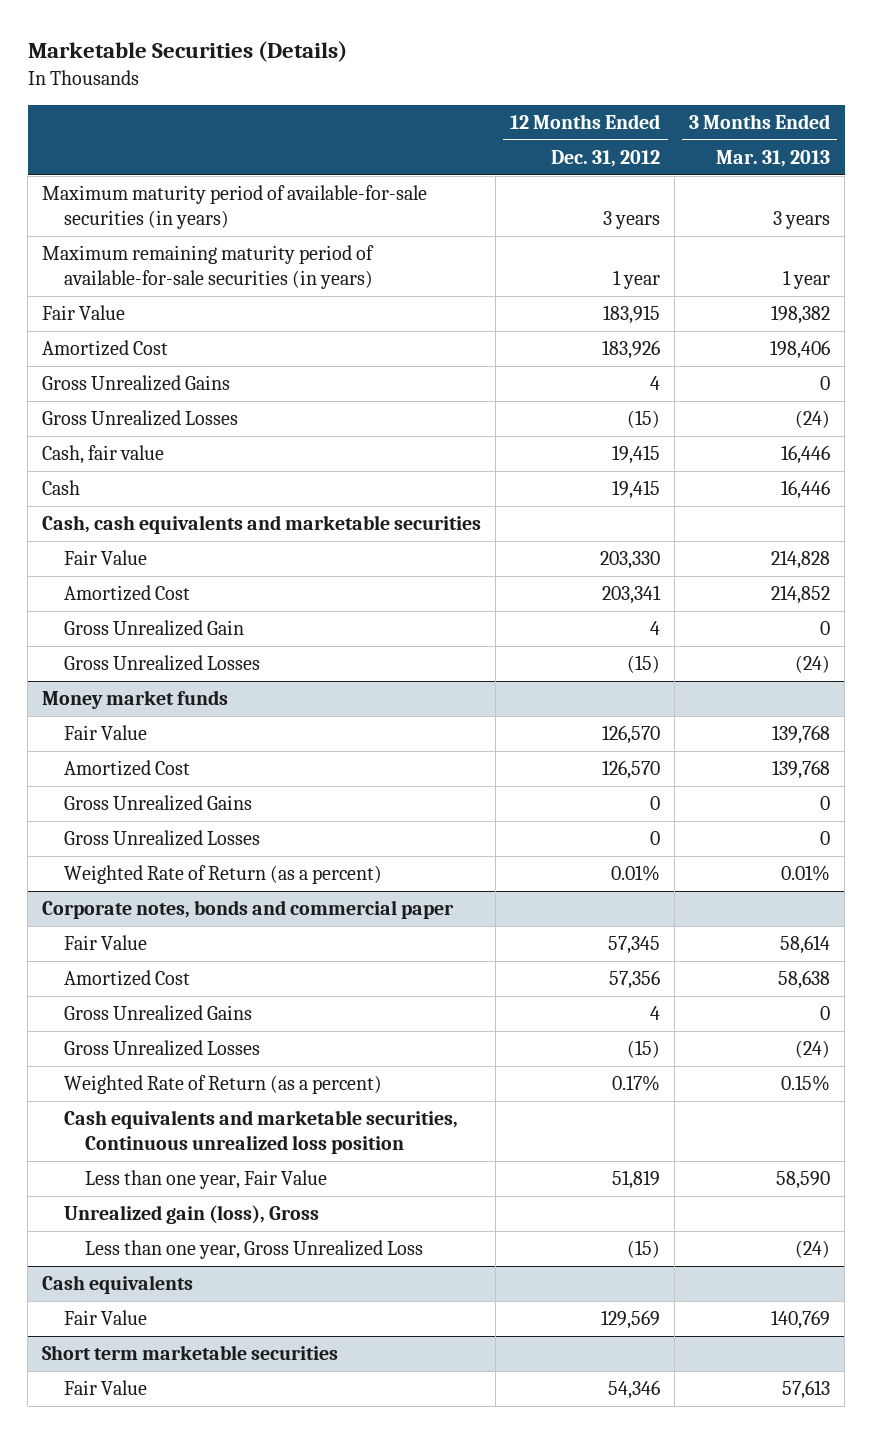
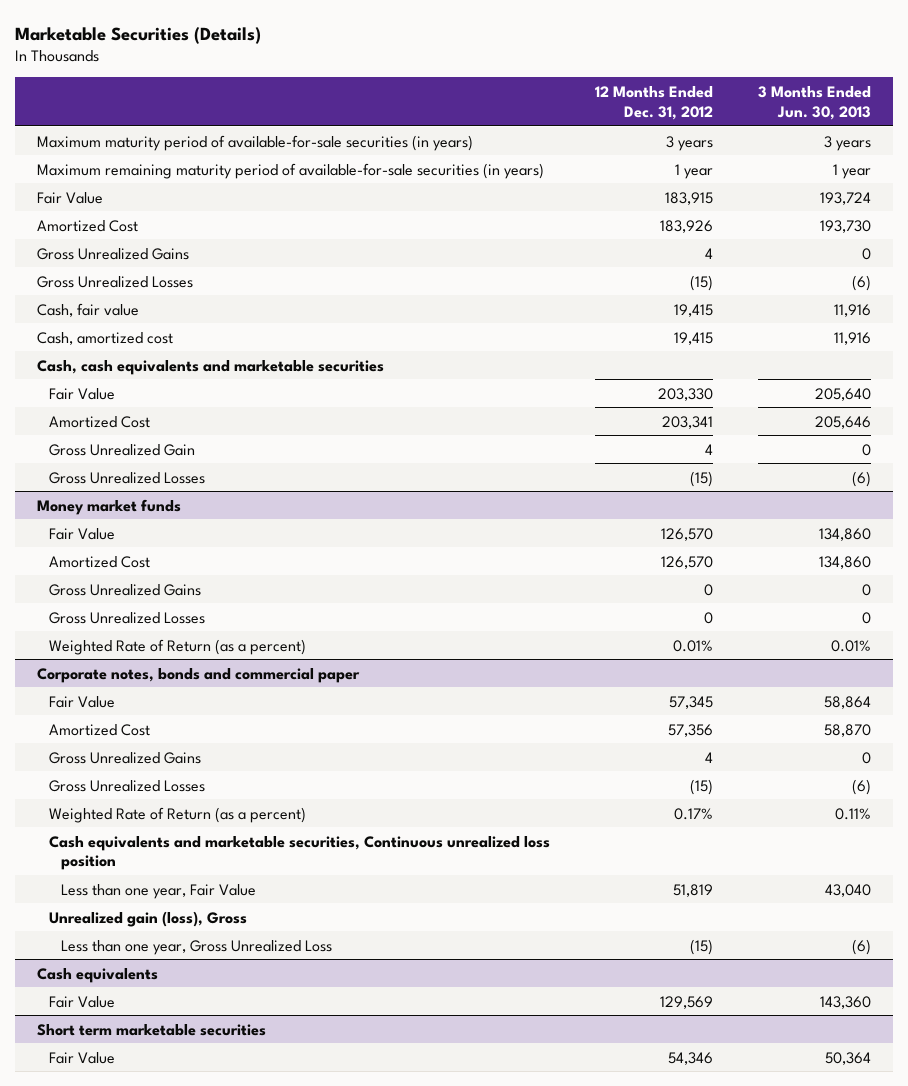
- | 12 Months Ended Dec. 31, 2012 | 3 Months Ended Mar. 31, 2013
+ | 12 Months Ended Dec. 31, 2012 | 3 Months Ended Jun. 30, 2013
- Cash | 19,415 | 16,446
+ Cash, amortized cost | 19,415 | 11,916

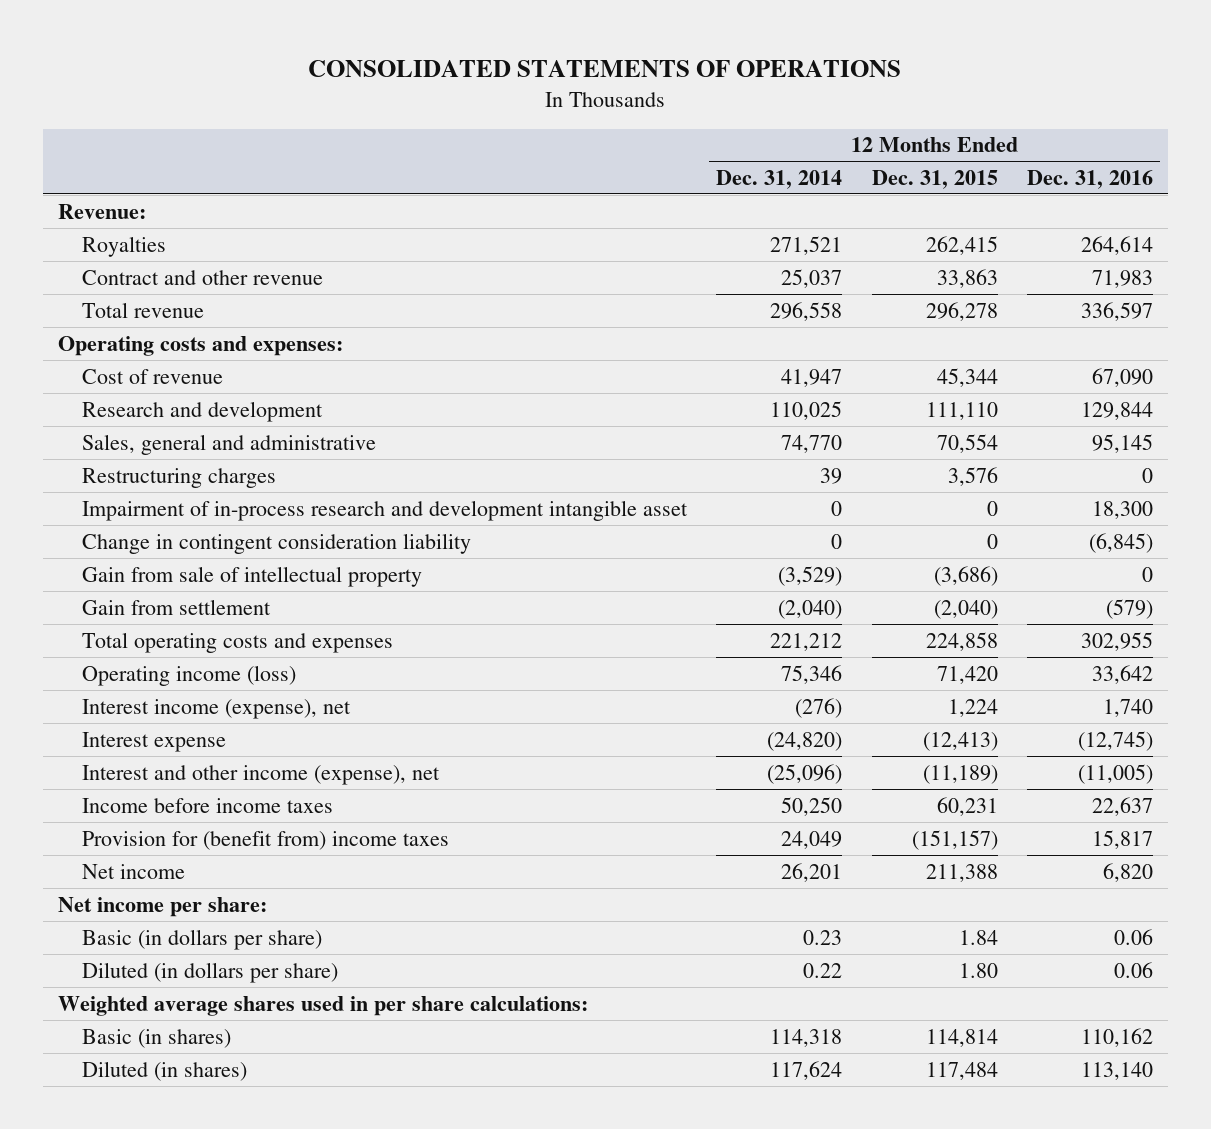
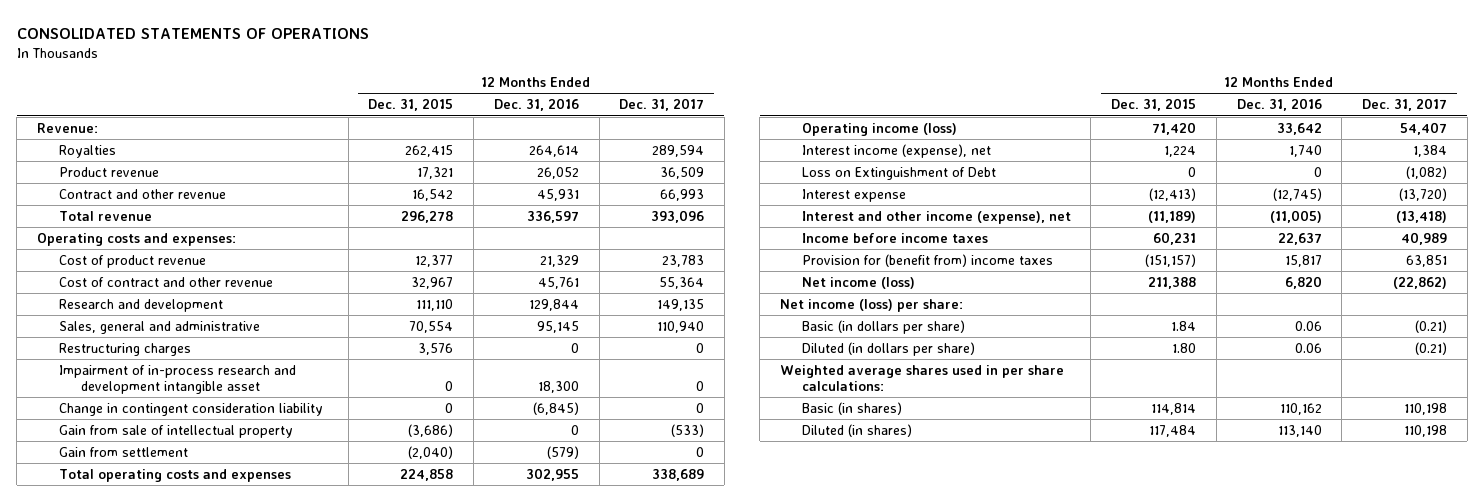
- | 12 Months Ended Dec. 31, 2014 | 12 Months Ended Dec. 31, 2015 | 12 Months Ended Dec. 31, 2016
+ | 12 Months Ended Dec. 31, 2015 | 12 Months Ended Dec. 31, 2016 | 12 Months Ended Dec. 31, 2017
- Contract and other revenue | 25,037 | 33,863 | 71,983
+ Product revenue | 17,321 | 26,052 | 36,509
+ Contract and other revenue | 16,542 | 45,931 | 66,993
- Cost of revenue | 41,947 | 45,344 | 67,090
+ Cost of product revenue | 12,377 | 21,329 | 23,783
+ Cost of contract and other revenue | 32,967 | 45,761 | 55,364
+ Loss on Extinguishment of Debt | 0 | 0 | (1,082)
- Net income | 26,201 | 211,388 | 6,820
- Net income per share:
+ Net income (loss) | 211,388 | 6,820 | (22,862)
+ Net income (loss) per share:

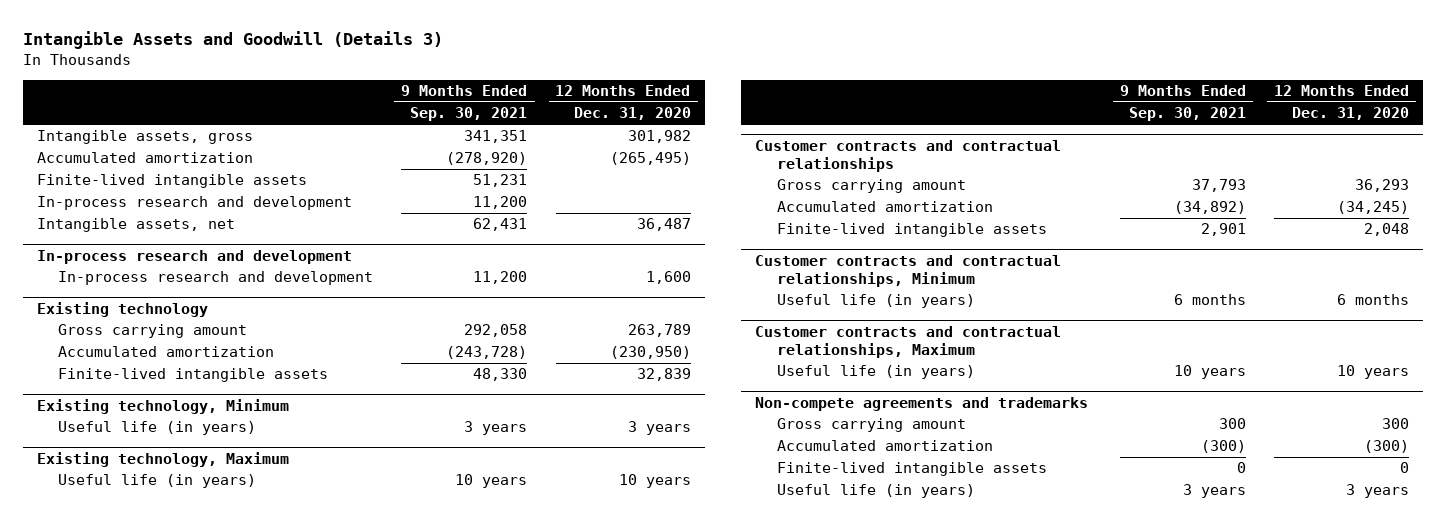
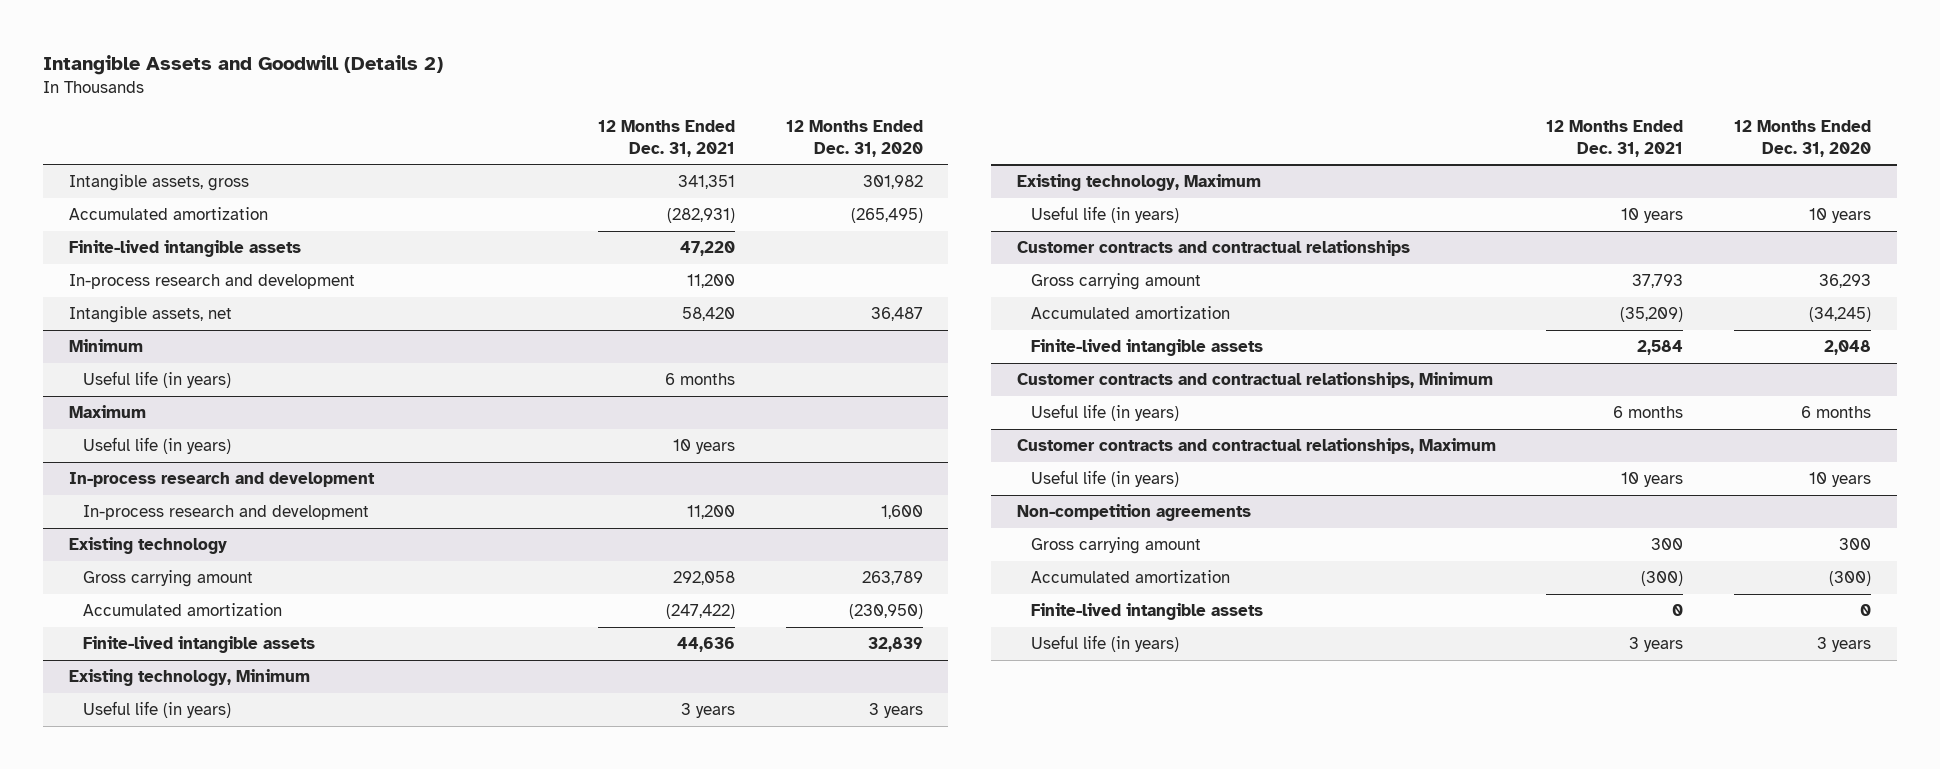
- Intangible Assets and Goodwill (Details 3)
+ Intangible Assets and Goodwill (Details 2)
- | 9 Months Ended Sep. 30, 2021 | 12 Months Ended Dec. 31, 2020
+ | 12 Months Ended Dec. 31, 2021 | 12 Months Ended Dec. 31, 2020
+ Minimum
+ Useful life (in years) | 6 months |
+ Maximum
+ Useful life (in years) | 10 years |
- Non-compete agreements and trademarks
+ Non-competition agreements

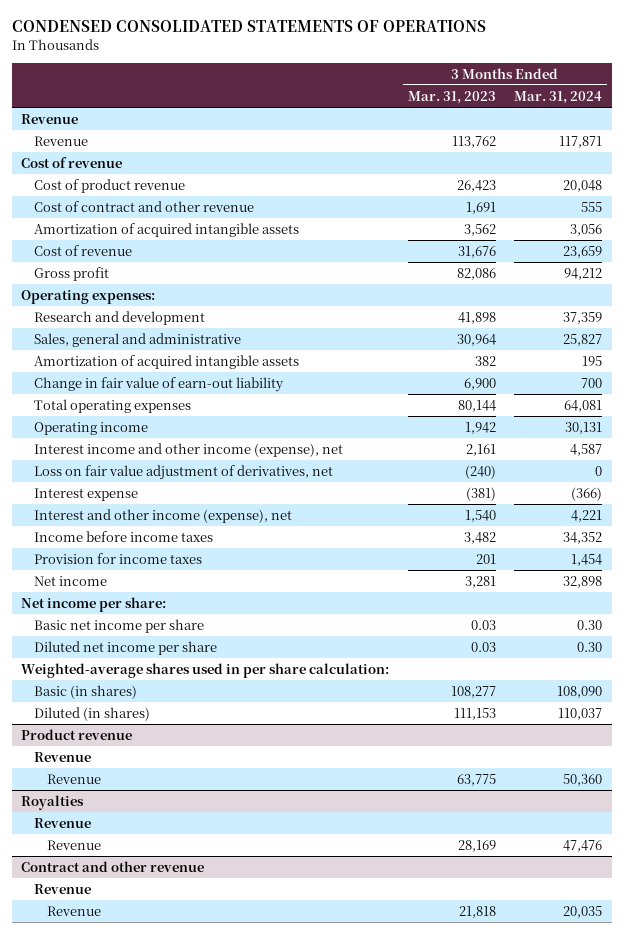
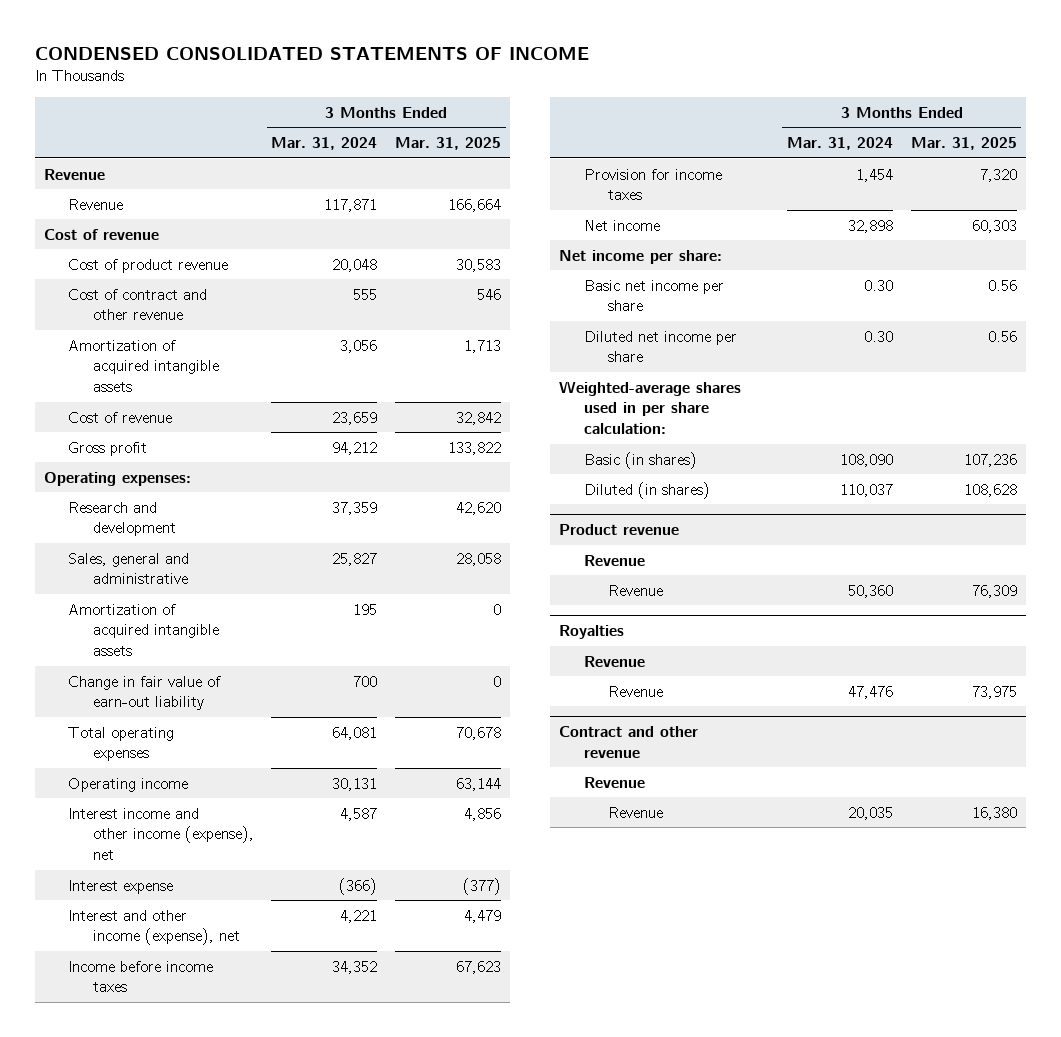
- CONDENSED CONSOLIDATED STATEMENTS OF OPERATIONS
+ CONDENSED CONSOLIDATED STATEMENTS OF INCOME
- | 3 Months Ended Mar. 31, 2023 | 3 Months Ended Mar. 31, 2024
+ | 3 Months Ended Mar. 31, 2024 | 3 Months Ended Mar. 31, 2025
- Loss on fair value adjustment of derivatives, net | (240) | 0

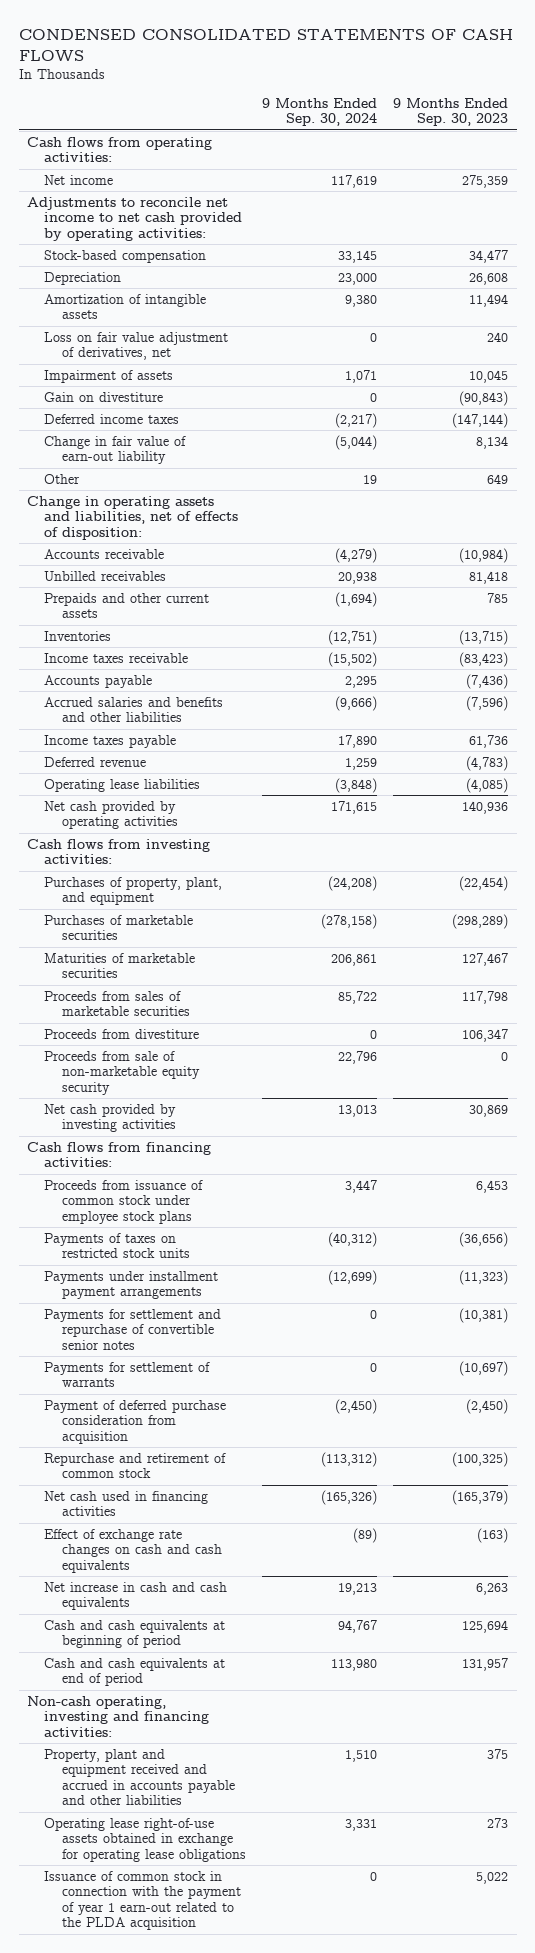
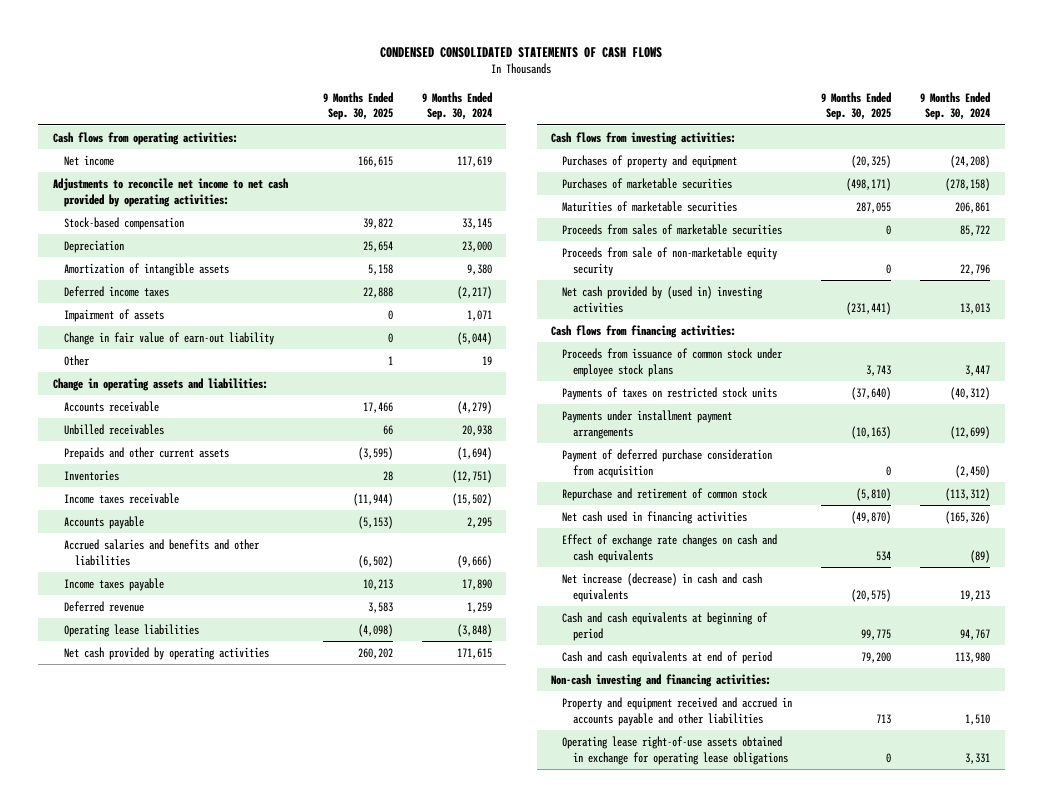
- | 9 Months Ended Sep. 30, 2024 | 9 Months Ended Sep. 30, 2023
+ | 9 Months Ended Sep. 30, 2025 | 9 Months Ended Sep. 30, 2024
- Loss on fair value adjustment of derivatives, net | 0 | 240
- Gain on divestiture | 0 | (90,843)
moved down: Impairment of assets | 0 | 1,071
- Change in operating assets and liabilities, net of effects of disposition:
+ Change in operating assets and liabilities:
- Purchases of property, plant, and equipment | (24,208) | (22,454)
+ Purchases of property and equipment | (20,325) | (24,208)
- Proceeds from divestiture | 0 | 106,347
- Net cash provided by investing activities | 13,013 | 30,869
+ Net cash provided by (used in) investing activities | (231,441) | 13,013
- Payments for settlement and repurchase of convertible senior notes | 0 | (10,381)
- Payments for settlement of warrants | 0 | (10,697)
- Net increase in cash and cash equivalents | 19,213 | 6,263
+ Net increase (decrease) in cash and cash equivalents | (20,575) | 19,213
- Non-cash operating, investing and financing activities:
- Property, plant and equipment received and accrued in accounts payable and other liabilities | 1,510 | 375
+ Non-cash investing and financing activities:
+ Property and equipment received and accrued in accounts payable and other liabilities | 713 | 1,510
- Issuance of common stock in connection with the payment of year 1 earn-out related to the PLDA acquisition | 0 | 5,022

